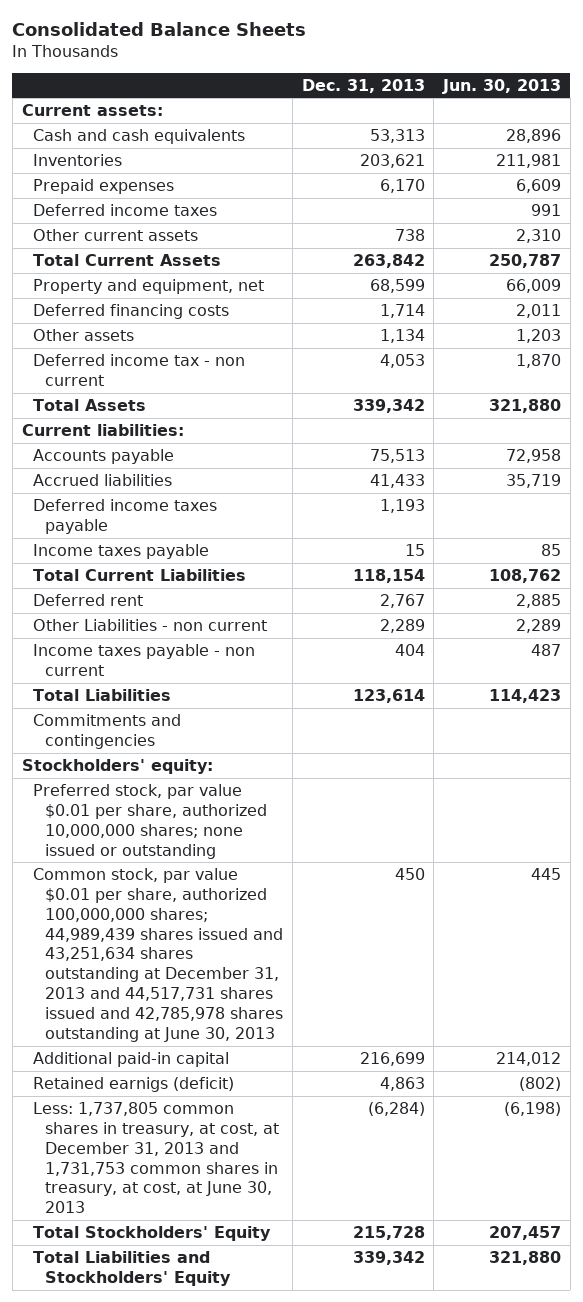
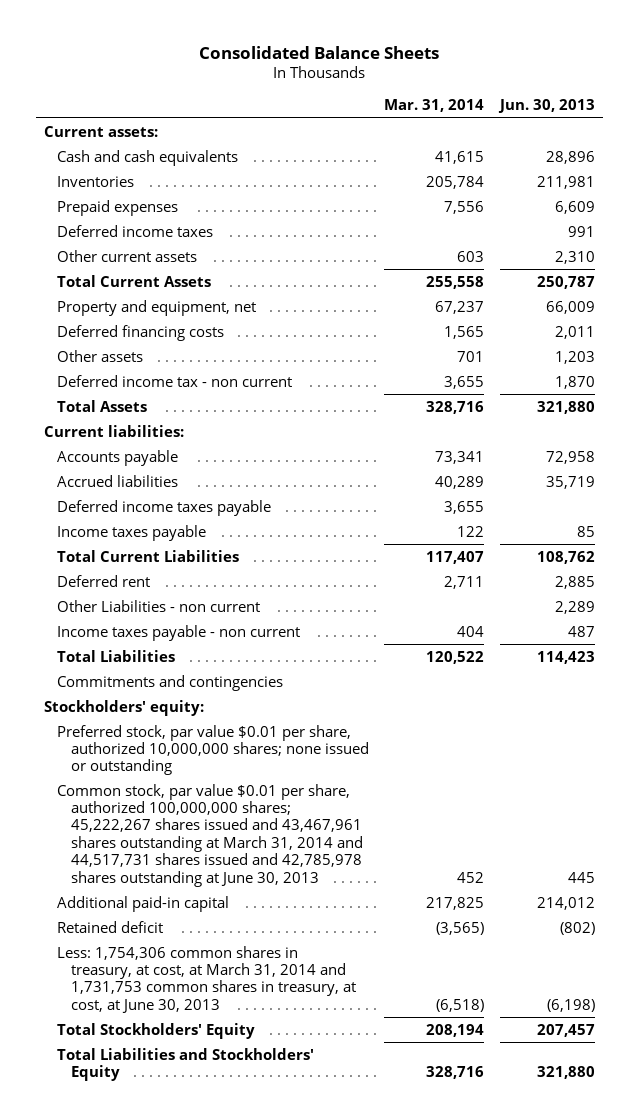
- | Dec. 31, 2013 | Jun. 30, 2013
+ | Mar. 31, 2014 | Jun. 30, 2013
- Common stock, par value $0.01 per share, authorized 100,000,000 shares; 44,989,439 shares issued and 43,251,634 shares outstanding at December 31, 2013 and 44,517,731 shares issued and 42,785,978 shares outstanding at June 30, 2013 | 450 | 445
+ Common stock, par value $0.01 per share, authorized 100,000,000 shares; 45,222,267 shares issued and 43,467,961 shares outstanding at March 31, 2014 and 44,517,731 shares issued and 42,785,978 shares outstanding at June 30, 2013 | 452 | 445
- Retained earnigs (deficit) | 4,863 | (802)
- Less: 1,737,805 common shares in treasury, at cost, at December 31, 2013 and 1,731,753 common shares in treasury, at cost, at June 30, 2013 | (6,284) | (6,198)
+ Retained deficit | (3,565) | (802)
+ Less: 1,754,306 common shares in treasury, at cost, at March 31, 2014 and 1,731,753 common shares in treasury, at cost, at June 30, 2013 | (6,518) | (6,198)

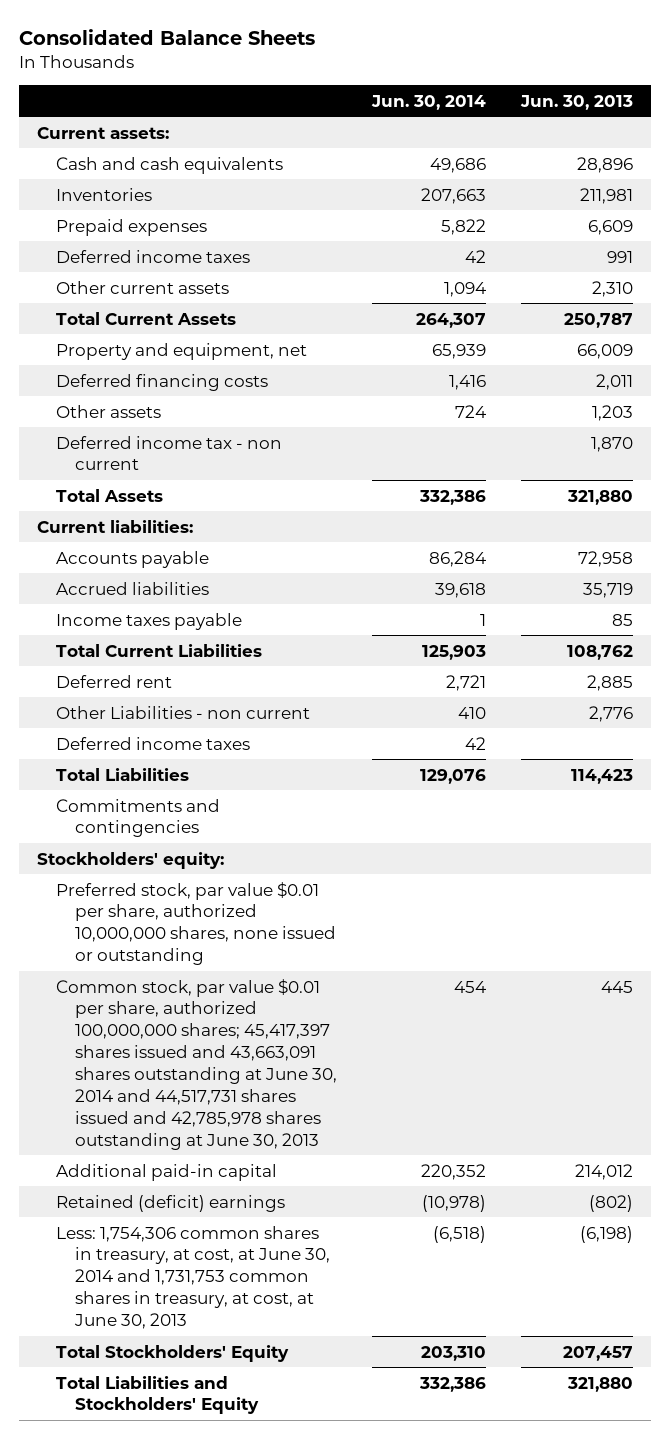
- | Mar. 31, 2014 | Jun. 30, 2013
+ | Jun. 30, 2014 | Jun. 30, 2013
- Deferred income taxes payable | 3,655 |
- Other Liabilities - non current | | 2,289
- Income taxes payable - non current | 404 | 487
+ Other Liabilities - non current | 410 | 2,776
+ Deferred income taxes | 42 |
- Preferred stock, par value $0.01 per share, authorized 10,000,000 shares; none issued or outstanding
- Common stock, par value $0.01 per share, authorized 100,000,000 shares; 45,222,267 shares issued and 43,467,961 shares outstanding at March 31, 2014 and 44,517,731 shares issued and 42,785,978 shares outstanding at June 30, 2013 | 452 | 445
+ Preferred stock, par value $0.01 per share, authorized 10,000,000 shares, none issued or outstanding
+ Common stock, par value $0.01 per share, authorized 100,000,000 shares; 45,417,397 shares issued and 43,663,091 shares outstanding at June 30, 2014 and 44,517,731 shares issued and 42,785,978 shares outstanding at June 30, 2013 | 454 | 445
- Retained deficit | (3,565) | (802)
- Less: 1,754,306 common shares in treasury, at cost, at March 31, 2014 and 1,731,753 common shares in treasury, at cost, at June 30, 2013 | (6,518) | (6,198)
+ Retained (deficit) earnings | (10,978) | (802)
+ Less: 1,754,306 common shares in treasury, at cost, at June 30, 2014 and 1,731,753 common shares in treasury, at cost, at June 30, 2013 | (6,518) | (6,198)

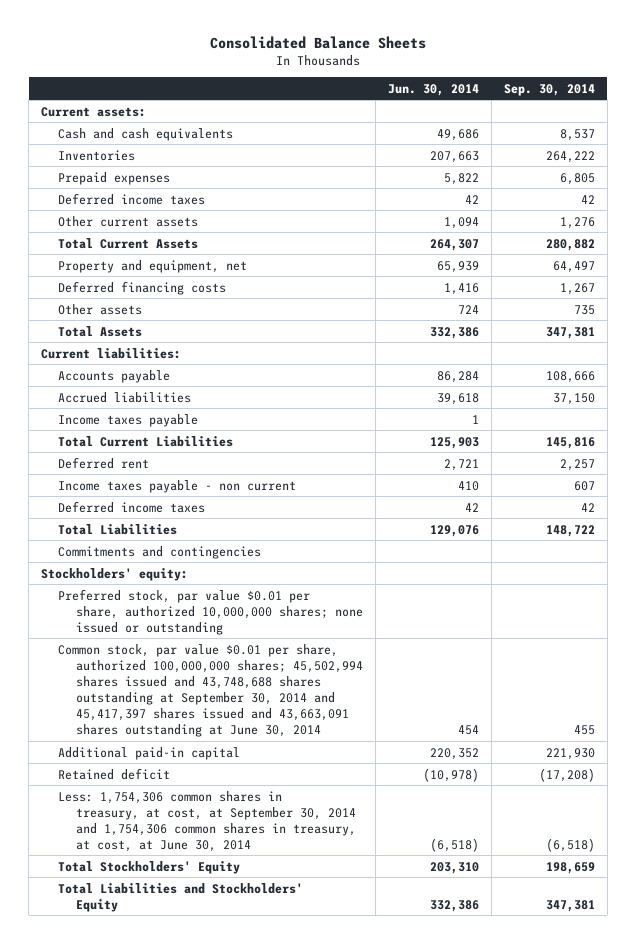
- | Jun. 30, 2014 | Jun. 30, 2013
+ | Jun. 30, 2014 | Sep. 30, 2014
- Deferred income tax - non current | | 1,870
- Other Liabilities - non current | 410 | 2,776
+ Income taxes payable - non current | 410 | 607
- Preferred stock, par value $0.01 per share, authorized 10,000,000 shares, none issued or outstanding
- Common stock, par value $0.01 per share, authorized 100,000,000 shares; 45,417,397 shares issued and 43,663,091 shares outstanding at June 30, 2014 and 44,517,731 shares issued and 42,785,978 shares outstanding at June 30, 2013 | 454 | 445
+ Preferred stock, par value $0.01 per share, authorized 10,000,000 shares; none issued or outstanding
+ Common stock, par value $0.01 per share, authorized 100,000,000 shares; 45,502,994 shares issued and 43,748,688 shares outstanding at September 30, 2014 and 45,417,397 shares issued and 43,663,091 shares outstanding at June 30, 2014 | 454 | 455
- Retained (deficit) earnings | (10,978) | (802)
- Less: 1,754,306 common shares in treasury, at cost, at June 30, 2014 and 1,731,753 common shares in treasury, at cost, at June 30, 2013 | (6,518) | (6,198)
+ Retained deficit | (10,978) | (17,208)
+ Less: 1,754,306 common shares in treasury, at cost, at September 30, 2014 and 1,754,306 common shares in treasury, at cost, at June 30, 2014 | (6,518) | (6,518)

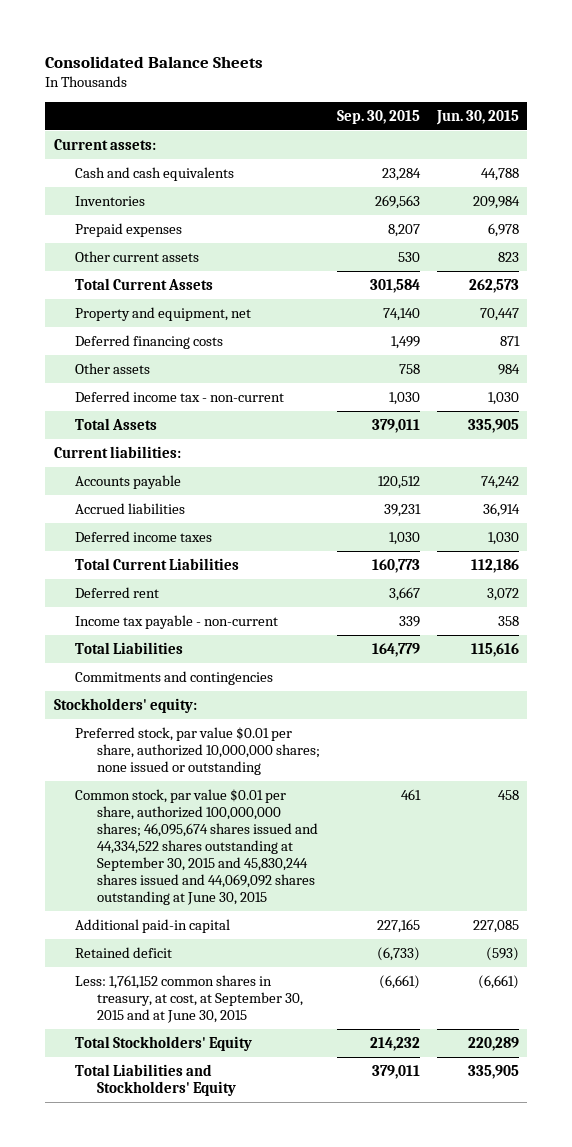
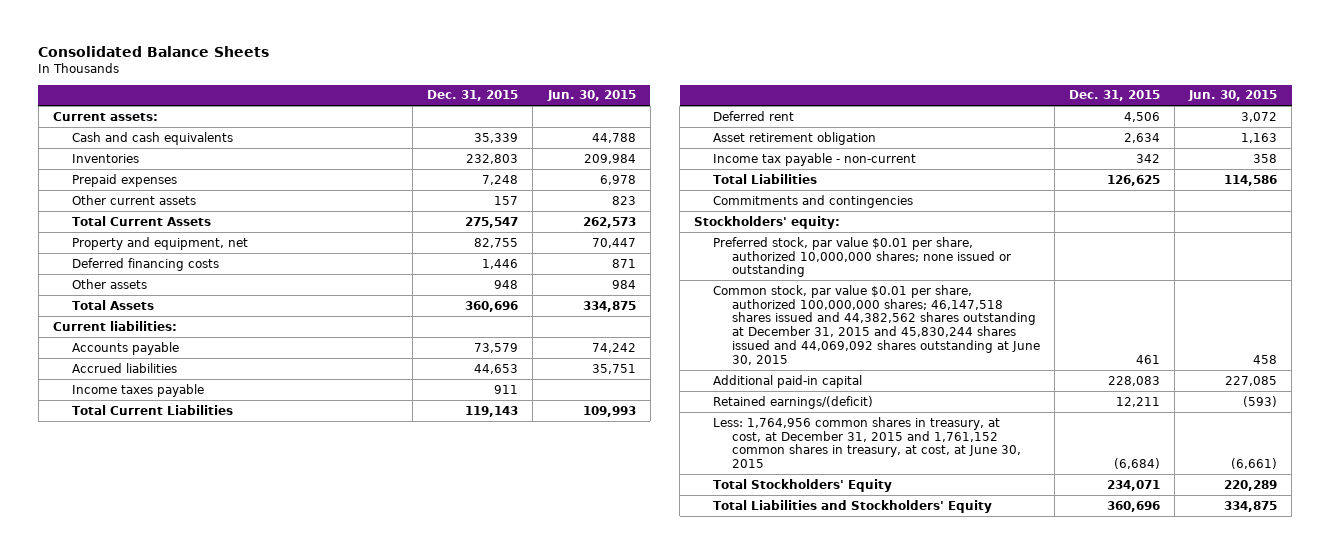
- | Sep. 30, 2015 | Jun. 30, 2015
+ | Dec. 31, 2015 | Jun. 30, 2015
- Deferred income tax - non-current | 1,030 | 1,030
- Total Assets | 379,011 | 335,905
+ Total Assets | 360,696 | 334,875
- Accrued liabilities | 39,231 | 36,914
- Deferred income taxes | 1,030 | 1,030
- Total Current Liabilities | 160,773 | 112,186
+ Accrued liabilities | 44,653 | 35,751
+ Income taxes payable | 911 |
+ Total Current Liabilities | 119,143 | 109,993
+ Asset retirement obligation | 2,634 | 1,163
- Total Liabilities | 164,779 | 115,616
+ Total Liabilities | 126,625 | 114,586
- Common stock, par value $0.01 per share, authorized 100,000,000 shares; 46,095,674 shares issued and 44,334,522 shares outstanding at September 30, 2015 and 45,830,244 shares issued and 44,069,092 shares outstanding at June 30, 2015 | 461 | 458
+ Common stock, par value $0.01 per share, authorized 100,000,000 shares; 46,147,518 shares issued and 44,382,562 shares outstanding at December 31, 2015 and 45,830,244 shares issued and 44,069,092 shares outstanding at June 30, 2015 | 461 | 458
- Retained deficit | (6,733) | (593)
- Less: 1,761,152 common shares in treasury, at cost, at September 30, 2015 and at June 30, 2015 | (6,661) | (6,661)
+ Retained earnings/(deficit) | 12,211 | (593)
+ Less: 1,764,956 common shares in treasury, at cost, at December 31, 2015 and 1,761,152 common shares in treasury, at cost, at June 30, 2015 | (6,684) | (6,661)
- Total Liabilities and Stockholders' Equity | 379,011 | 335,905
+ Total Liabilities and Stockholders' Equity | 360,696 | 334,875

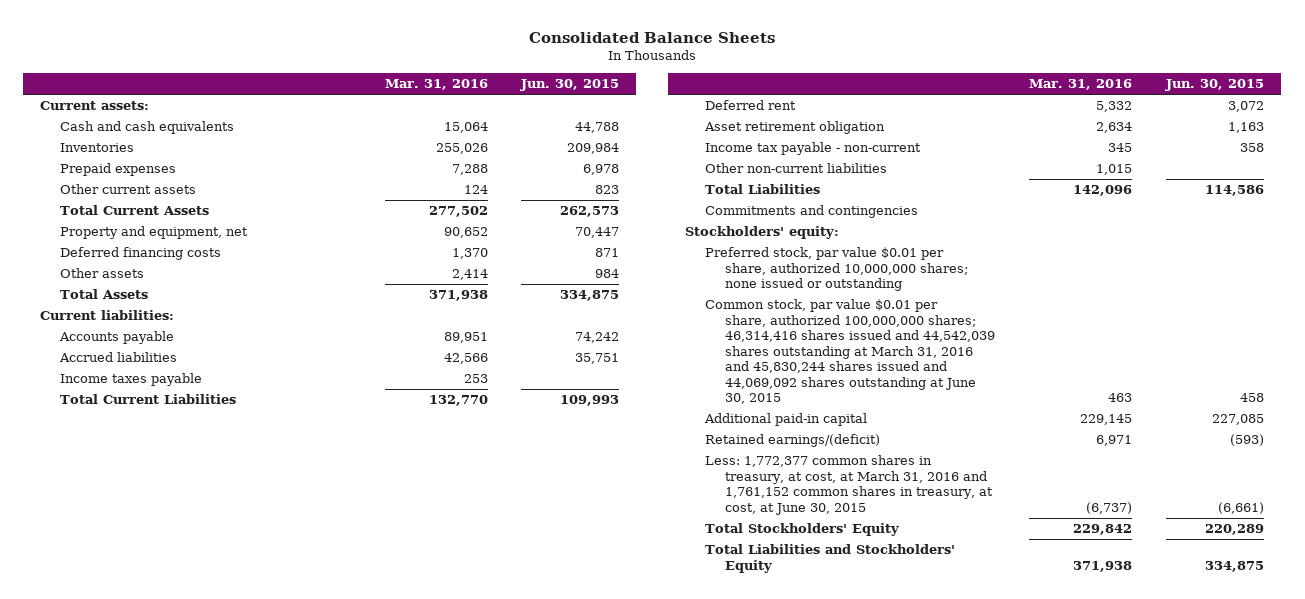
- | Dec. 31, 2015 | Jun. 30, 2015
+ | Mar. 31, 2016 | Jun. 30, 2015
+ Other non-current liabilities | 1,015 |
- Common stock, par value $0.01 per share, authorized 100,000,000 shares; 46,147,518 shares issued and 44,382,562 shares outstanding at December 31, 2015 and 45,830,244 shares issued and 44,069,092 shares outstanding at June 30, 2015 | 461 | 458
+ Common stock, par value $0.01 per share, authorized 100,000,000 shares; 46,314,416 shares issued and 44,542,039 shares outstanding at March 31, 2016 and 45,830,244 shares issued and 44,069,092 shares outstanding at June 30, 2015 | 463 | 458
- Less: 1,764,956 common shares in treasury, at cost, at December 31, 2015 and 1,761,152 common shares in treasury, at cost, at June 30, 2015 | (6,684) | (6,661)
+ Less: 1,772,377 common shares in treasury, at cost, at March 31, 2016 and 1,761,152 common shares in treasury, at cost, at June 30, 2015 | (6,737) | (6,661)

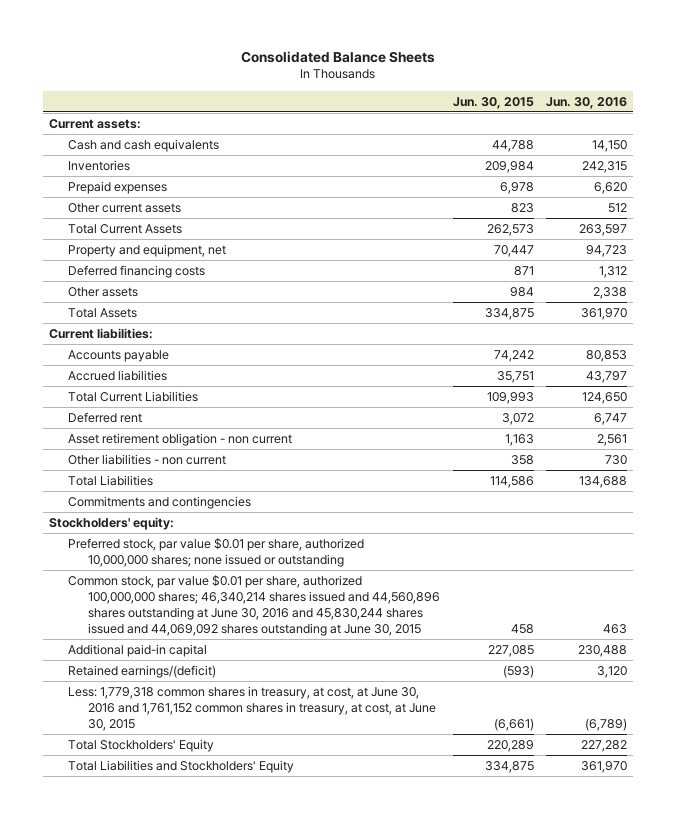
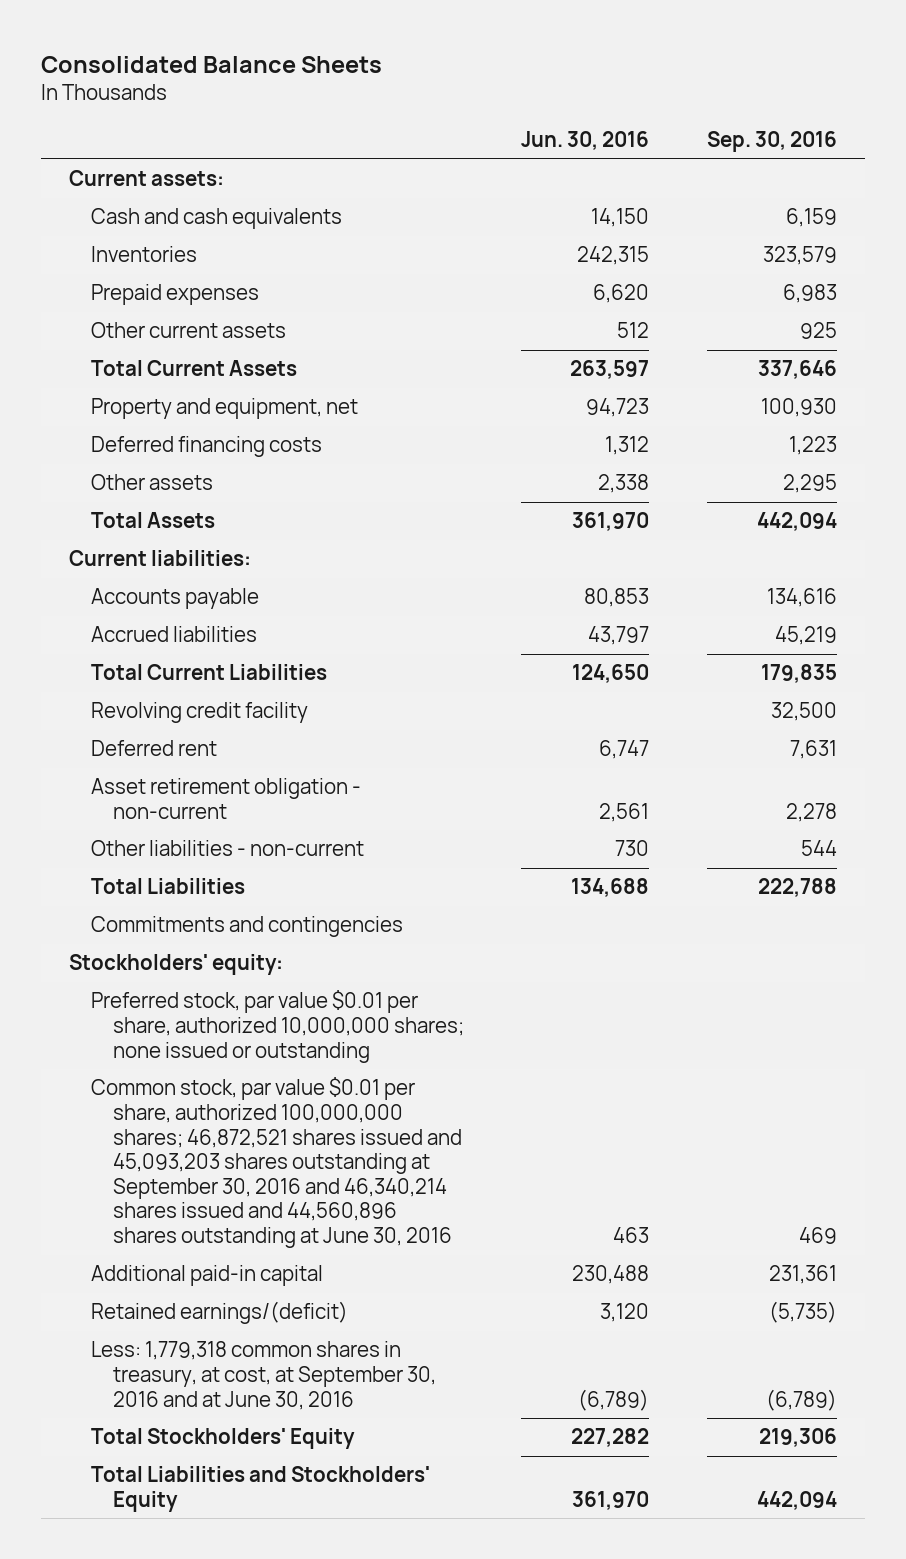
- | Jun. 30, 2015 | Jun. 30, 2016
+ | Jun. 30, 2016 | Sep. 30, 2016
+ Revolving credit facility | | 32,500
- Asset retirement obligation - non current | 1,163 | 2,561
- Other liabilities - non current | 358 | 730
+ Asset retirement obligation - non-current | 2,561 | 2,278
+ Other liabilities - non-current | 730 | 544
- Common stock, par value $0.01 per share, authorized 100,000,000 shares; 46,340,214 shares issued and 44,560,896 shares outstanding at June 30, 2016 and 45,830,244 shares issued and 44,069,092 shares outstanding at June 30, 2015 | 458 | 463
+ Common stock, par value $0.01 per share, authorized 100,000,000 shares; 46,872,521 shares issued and 45,093,203 shares outstanding at September 30, 2016 and 46,340,214 shares issued and 44,560,896 shares outstanding at June 30, 2016 | 463 | 469
- Less: 1,779,318 common shares in treasury, at cost, at June 30, 2016 and 1,761,152 common shares in treasury, at cost, at June 30, 2015 | (6,661) | (6,789)
+ Less: 1,779,318 common shares in treasury, at cost, at September 30, 2016 and at June 30, 2016 | (6,789) | (6,789)

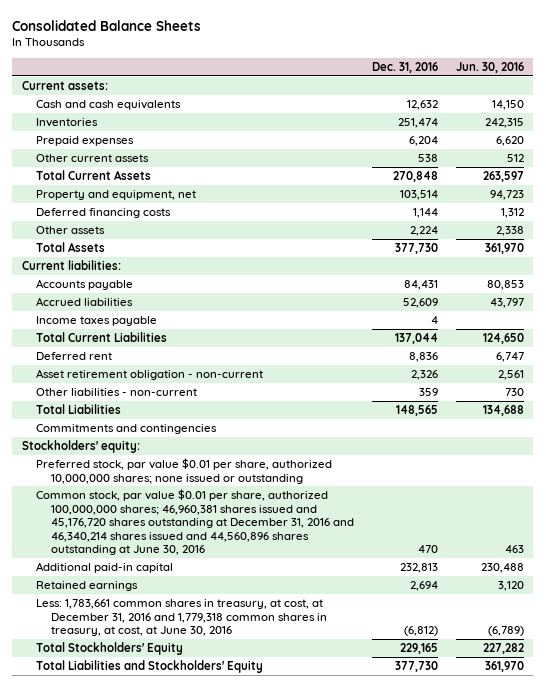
- | Jun. 30, 2016 | Sep. 30, 2016
+ | Dec. 31, 2016 | Jun. 30, 2016
+ Income taxes payable | 4 |
- Revolving credit facility | | 32,500
- Common stock, par value $0.01 per share, authorized 100,000,000 shares; 46,872,521 shares issued and 45,093,203 shares outstanding at September 30, 2016 and 46,340,214 shares issued and 44,560,896 shares outstanding at June 30, 2016 | 463 | 469
+ Common stock, par value $0.01 per share, authorized 100,000,000 shares; 46,960,381 shares issued and 45,176,720 shares outstanding at December 31, 2016 and 46,340,214 shares issued and 44,560,896 shares outstanding at June 30, 2016 | 470 | 463
- Retained earnings/(deficit) | 3,120 | (5,735)
- Less: 1,779,318 common shares in treasury, at cost, at September 30, 2016 and at June 30, 2016 | (6,789) | (6,789)
+ Retained earnings | 2,694 | 3,120
+ Less: 1,783,661 common shares in treasury, at cost, at December 31, 2016 and 1,779,318 common shares in treasury, at cost, at June 30, 2016 | (6,812) | (6,789)

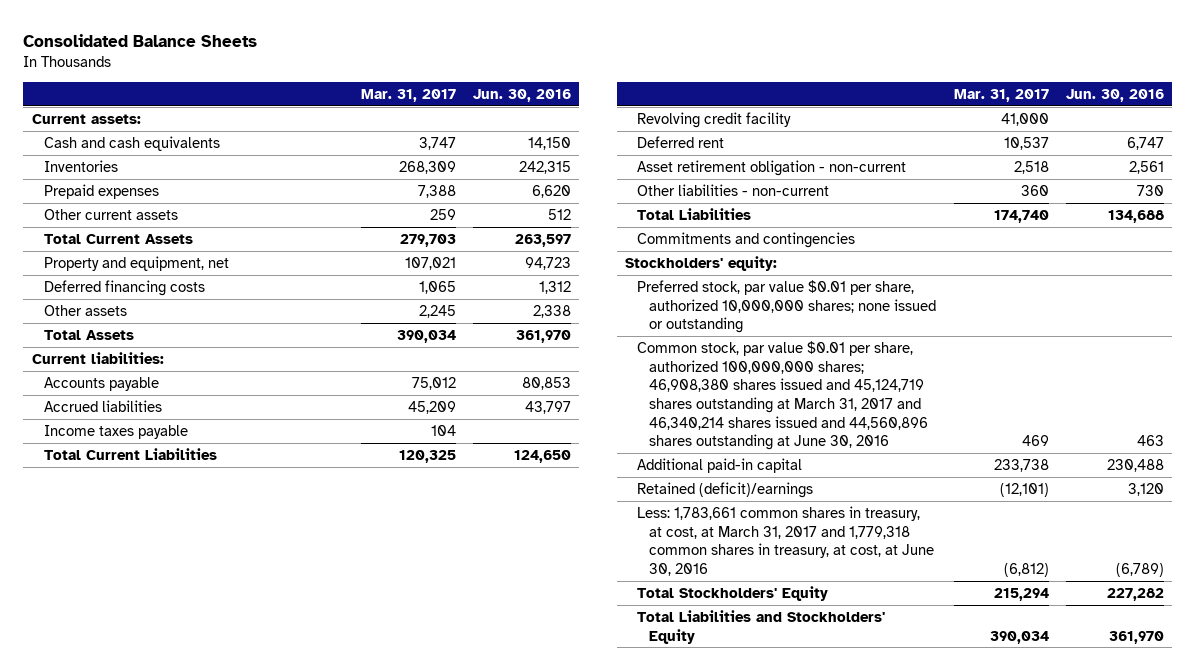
- | Dec. 31, 2016 | Jun. 30, 2016
+ | Mar. 31, 2017 | Jun. 30, 2016
+ Revolving credit facility | 41,000 |
- Common stock, par value $0.01 per share, authorized 100,000,000 shares; 46,960,381 shares issued and 45,176,720 shares outstanding at December 31, 2016 and 46,340,214 shares issued and 44,560,896 shares outstanding at June 30, 2016 | 470 | 463
+ Common stock, par value $0.01 per share, authorized 100,000,000 shares; 46,908,380 shares issued and 45,124,719 shares outstanding at March 31, 2017 and 46,340,214 shares issued and 44,560,896 shares outstanding at June 30, 2016 | 469 | 463
- Retained earnings | 2,694 | 3,120
- Less: 1,783,661 common shares in treasury, at cost, at December 31, 2016 and 1,779,318 common shares in treasury, at cost, at June 30, 2016 | (6,812) | (6,789)
+ Retained (deficit)/earnings | (12,101) | 3,120
+ Less: 1,783,661 common shares in treasury, at cost, at March 31, 2017 and 1,779,318 common shares in treasury, at cost, at June 30, 2016 | (6,812) | (6,789)

